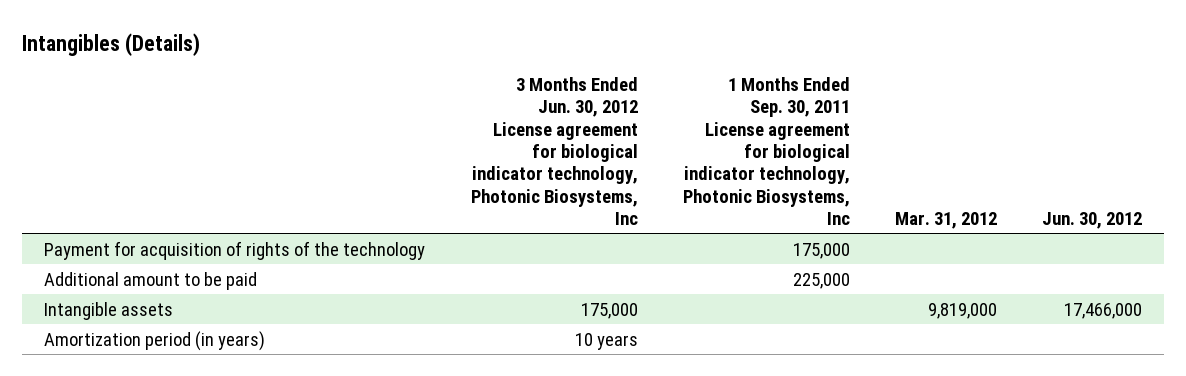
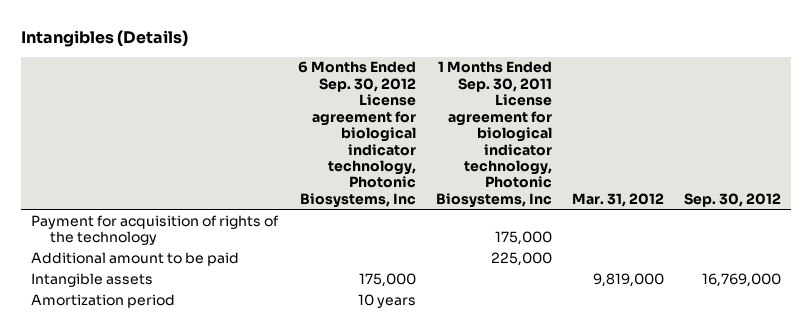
- | 3 Months Ended Jun. 30, 2012 License agreement for biological indicator technology, Photonic Biosystems, Inc | 1 Months Ended Sep. 30, 2011 License agreement for biological indicator technology, Photonic Biosystems, Inc | Mar. 31, 2012 | Jun. 30, 2012
+ | 6 Months Ended Sep. 30, 2012 License agreement for biological indicator technology, Photonic Biosystems, Inc | 1 Months Ended Sep. 30, 2011 License agreement for biological indicator technology, Photonic Biosystems, Inc | Mar. 31, 2012 | Sep. 30, 2012
- Amortization period (in years) | 10 years | | |
+ Amortization period | 10 years | | |

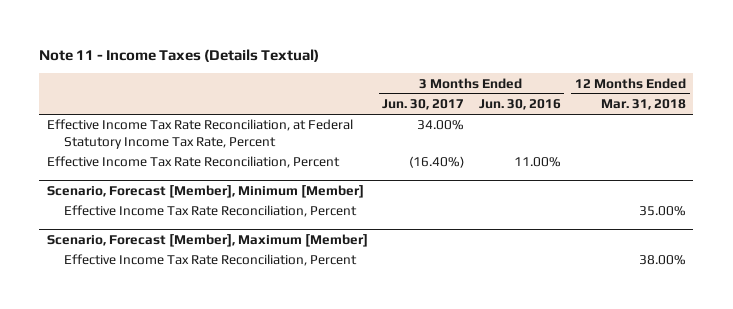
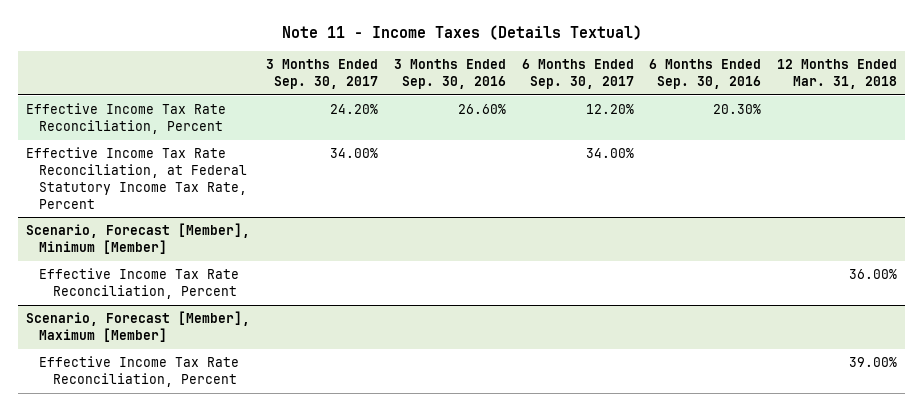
- | 3 Months Ended Jun. 30, 2017 | 3 Months Ended Jun. 30, 2016 | 12 Months Ended Mar. 31, 2018
+ | 3 Months Ended Sep. 30, 2017 | 3 Months Ended Sep. 30, 2016 | 6 Months Ended Sep. 30, 2017 | 6 Months Ended Sep. 30, 2016 | 12 Months Ended Mar. 31, 2018
moved down: Effective Income Tax Rate Reconciliation, at Federal Statutory Income Tax Rate, Percent | 34.00% | | 34.00% | |
@ Scenario, Forecast [Member], Minimum [Member]
- Effective Income Tax Rate Reconciliation, Percent | | | 35.00%
+ Effective Income Tax Rate Reconciliation, Percent | | | | | 36.00%
@ Scenario, Forecast [Member], Maximum [Member]
- Effective Income Tax Rate Reconciliation, Percent | | | 38.00%
+ Effective Income Tax Rate Reconciliation, Percent | | | | | 39.00%

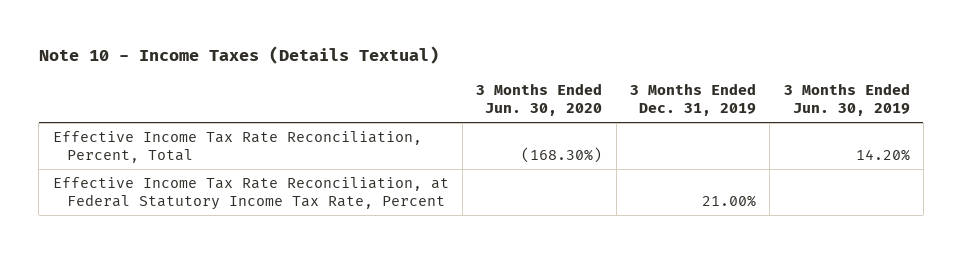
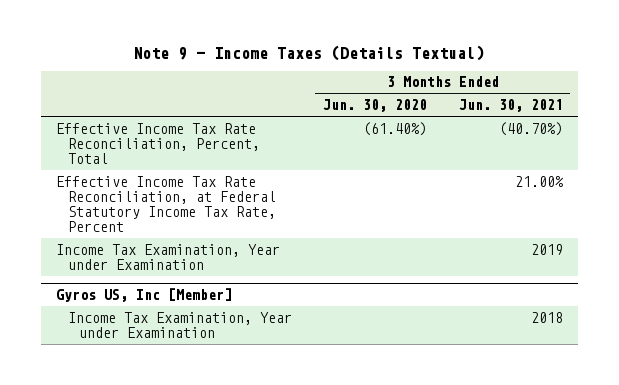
- Note 10 - Income Taxes (Details Textual)
+ Note 9 - Income Taxes (Details Textual)
- | 3 Months Ended Jun. 30, 2020 | 3 Months Ended Dec. 31, 2019 | 3 Months Ended Jun. 30, 2019
+ | 3 Months Ended Jun. 30, 2020 | 3 Months Ended Jun. 30, 2021
- Effective Income Tax Rate Reconciliation, Percent, Total | (168.30%) | | 14.20%
+ Effective Income Tax Rate Reconciliation, Percent, Total | (61.40%) | (40.70%)
+ Income Tax Examination, Year under Examination | | 2019
+ Gyros US, Inc [Member]
+ Income Tax Examination, Year under Examination | | 2018

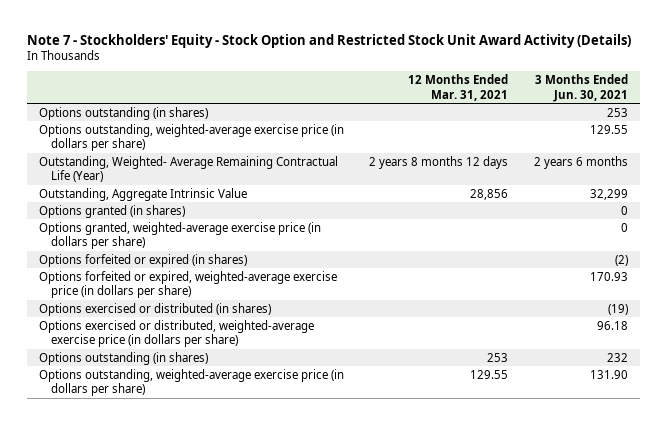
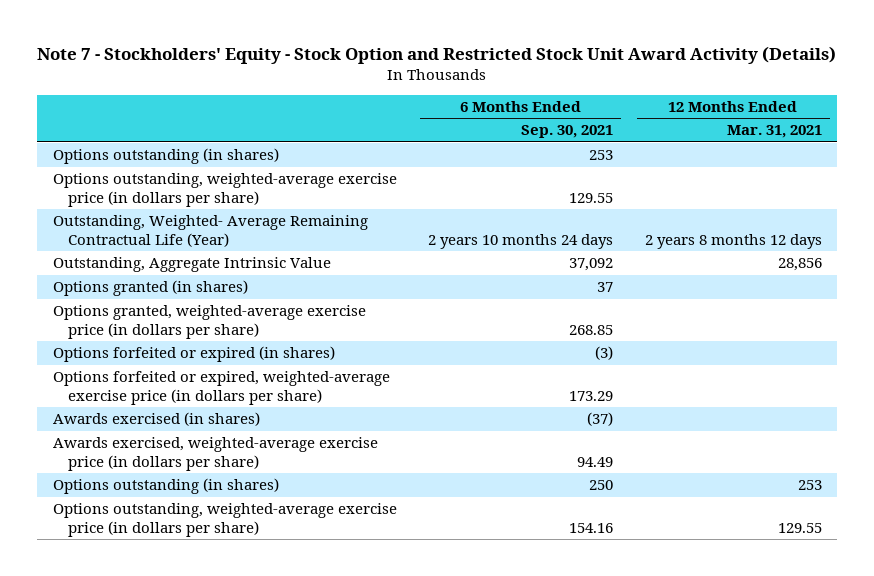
- | 12 Months Ended Mar. 31, 2021 | 3 Months Ended Jun. 30, 2021
+ | 6 Months Ended Sep. 30, 2021 | 12 Months Ended Mar. 31, 2021
- Options exercised or distributed (in shares) | | (19)
- Options exercised or distributed, weighted-average exercise price (in dollars per share) | | 96.18
+ Awards exercised (in shares) | (37) |
+ Awards exercised, weighted-average exercise price (in dollars per share) | 94.49 |

